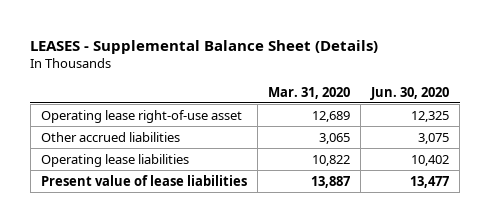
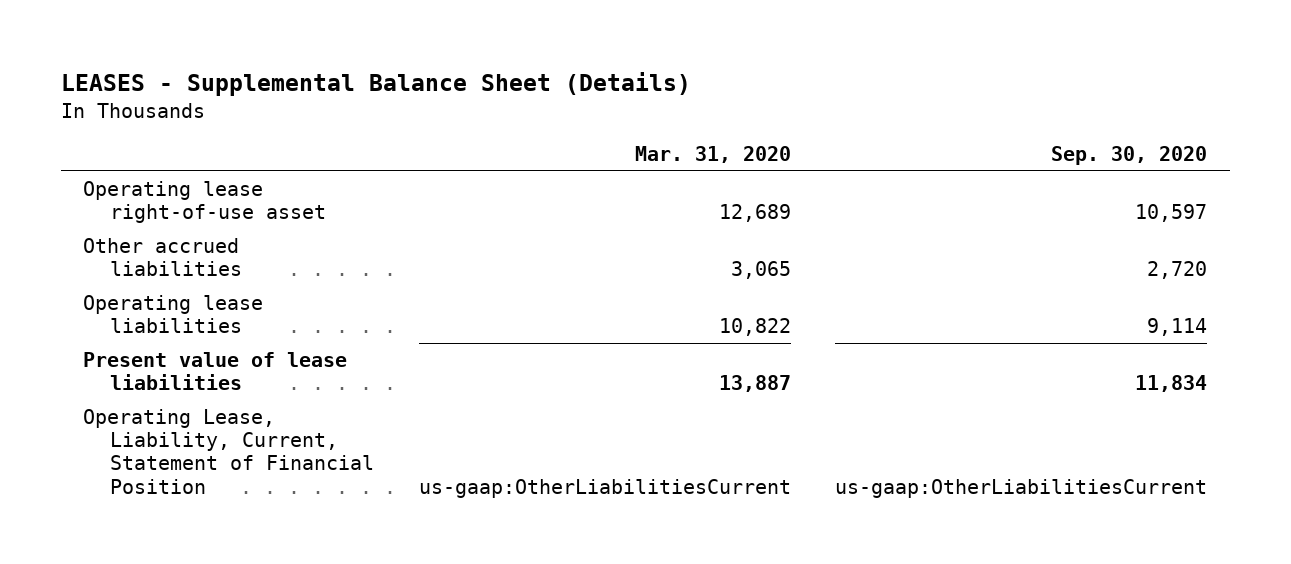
- | Mar. 31, 2020 | Jun. 30, 2020
+ | Mar. 31, 2020 | Sep. 30, 2020
+ Operating Lease, Liability, Current, Statement of Financial Position | us-gaap:OtherLiabilitiesCurrent | us-gaap:OtherLiabilitiesCurrent

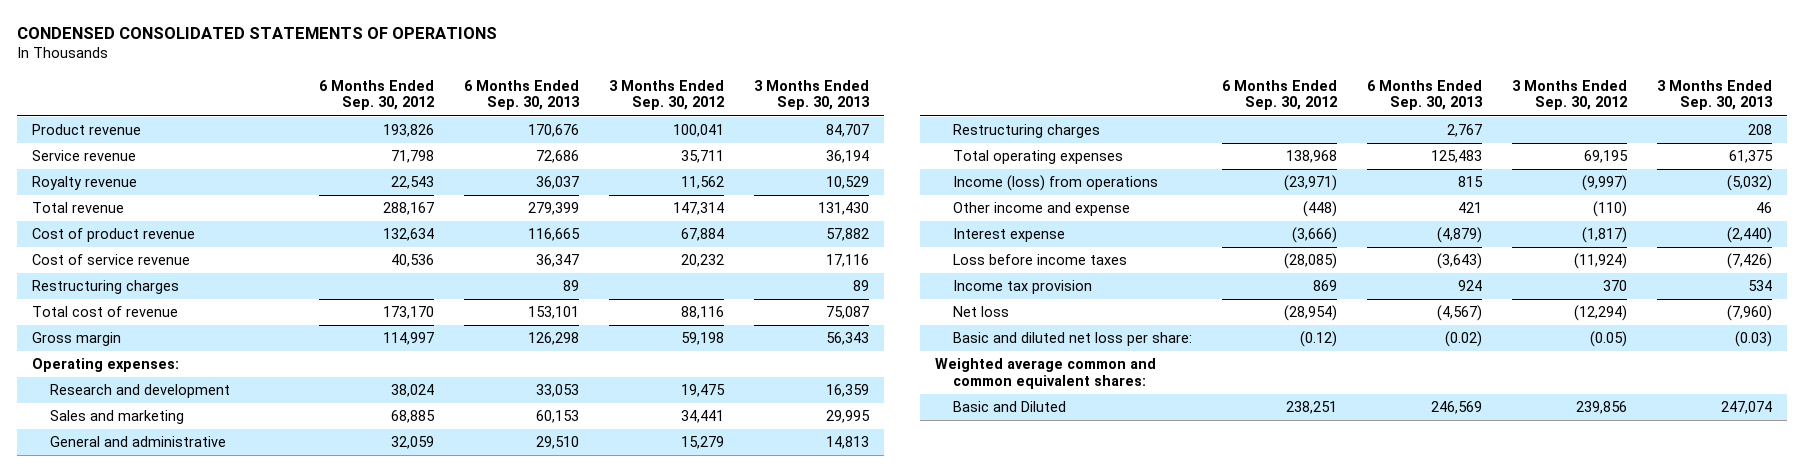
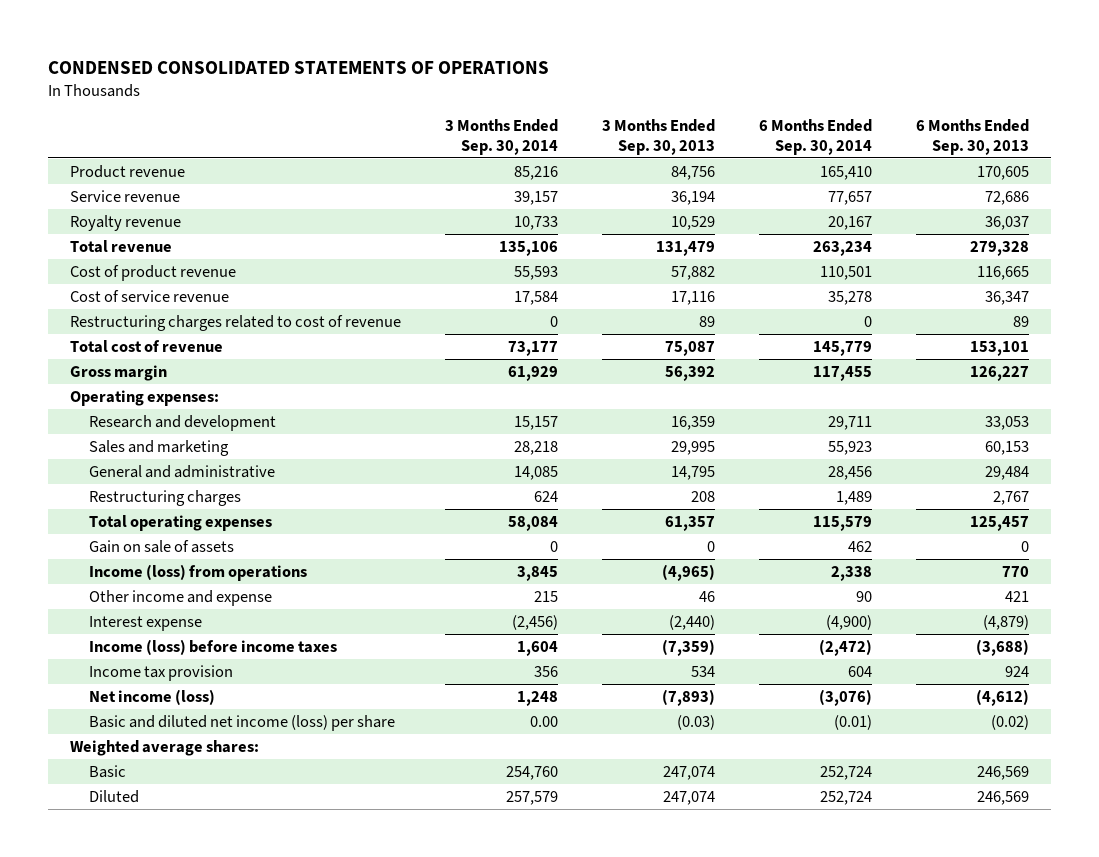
- | 6 Months Ended Sep. 30, 2012 | 6 Months Ended Sep. 30, 2013 | 3 Months Ended Sep. 30, 2012 | 3 Months Ended Sep. 30, 2013
+ | 3 Months Ended Sep. 30, 2014 | 3 Months Ended Sep. 30, 2013 | 6 Months Ended Sep. 30, 2014 | 6 Months Ended Sep. 30, 2013
- Product revenue | 193,826 | 170,676 | 100,041 | 84,707
+ Product revenue | 85,216 | 84,756 | 165,410 | 170,605
- Total revenue | 288,167 | 279,399 | 147,314 | 131,430
+ Total revenue | 135,106 | 131,479 | 263,234 | 279,328
- Restructuring charges | | 89 | | 89
+ Restructuring charges related to cost of revenue | 0 | 89 | 0 | 89
- Gross margin | 114,997 | 126,298 | 59,198 | 56,343
+ Gross margin | 61,929 | 56,392 | 117,455 | 126,227
- General and administrative | 32,059 | 29,510 | 15,279 | 14,813
+ General and administrative | 14,085 | 14,795 | 28,456 | 29,484
- Total operating expenses | 138,968 | 125,483 | 69,195 | 61,375
- Income (loss) from operations | (23,971) | 815 | (9,997) | (5,032)
+ Total operating expenses | 58,084 | 61,357 | 115,579 | 125,457
+ Gain on sale of assets | 0 | 0 | 462 | 0
+ Income (loss) from operations | 3,845 | (4,965) | 2,338 | 770
- Loss before income taxes | (28,085) | (3,643) | (11,924) | (7,426)
+ Income (loss) before income taxes | 1,604 | (7,359) | (2,472) | (3,688)
- Net loss | (28,954) | (4,567) | (12,294) | (7,960)
- Basic and diluted net loss per share: | (0.12) | (0.02) | (0.05) | (0.03)
- Weighted average common and common equivalent shares:
- Basic and Diluted | 238,251 | 246,569 | 239,856 | 247,074
+ Net income (loss) | 1,248 | (7,893) | (3,076) | (4,612)
+ Basic and diluted net income (loss) per share | 0.00 | (0.03) | (0.01) | (0.02)
+ Weighted average shares:
+ Basic | 254,760 | 247,074 | 252,724 | 246,569
+ Diluted | 257,579 | 247,074 | 252,724 | 246,569

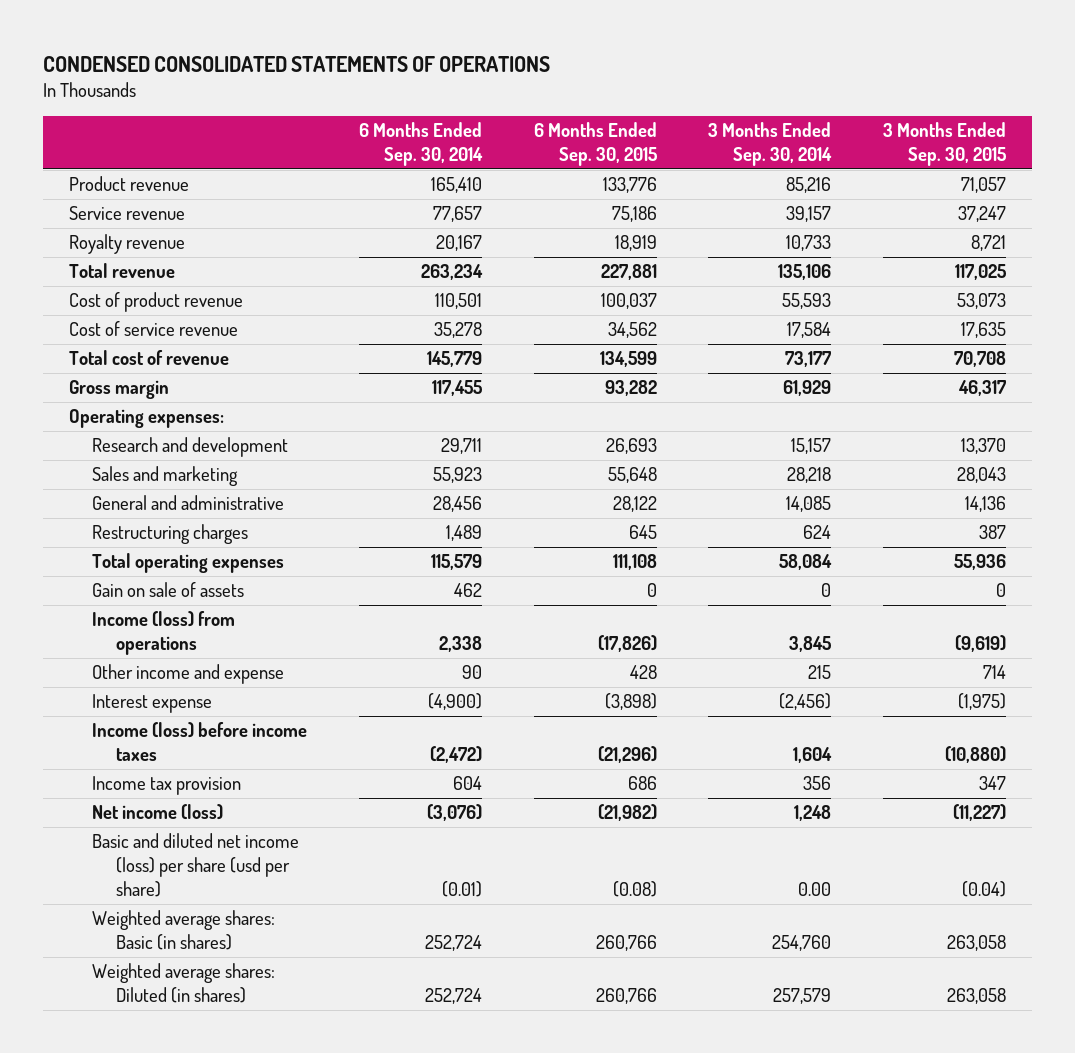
- | 3 Months Ended Sep. 30, 2014 | 3 Months Ended Sep. 30, 2013 | 6 Months Ended Sep. 30, 2014 | 6 Months Ended Sep. 30, 2013
+ | 6 Months Ended Sep. 30, 2014 | 6 Months Ended Sep. 30, 2015 | 3 Months Ended Sep. 30, 2014 | 3 Months Ended Sep. 30, 2015
- Restructuring charges related to cost of revenue | 0 | 89 | 0 | 89
- Basic and diluted net income (loss) per share | 0.00 | (0.03) | (0.01) | (0.02)
- Weighted average shares:
- Basic | 254,760 | 247,074 | 252,724 | 246,569
- Diluted | 257,579 | 247,074 | 252,724 | 246,569
+ Basic and diluted net income (loss) per share (usd per share) | (0.01) | (0.08) | 0.00 | (0.04)
+ Weighted average shares: Basic (in shares) | 252,724 | 260,766 | 254,760 | 263,058
+ Weighted average shares: Diluted (in shares) | 252,724 | 260,766 | 257,579 | 263,058

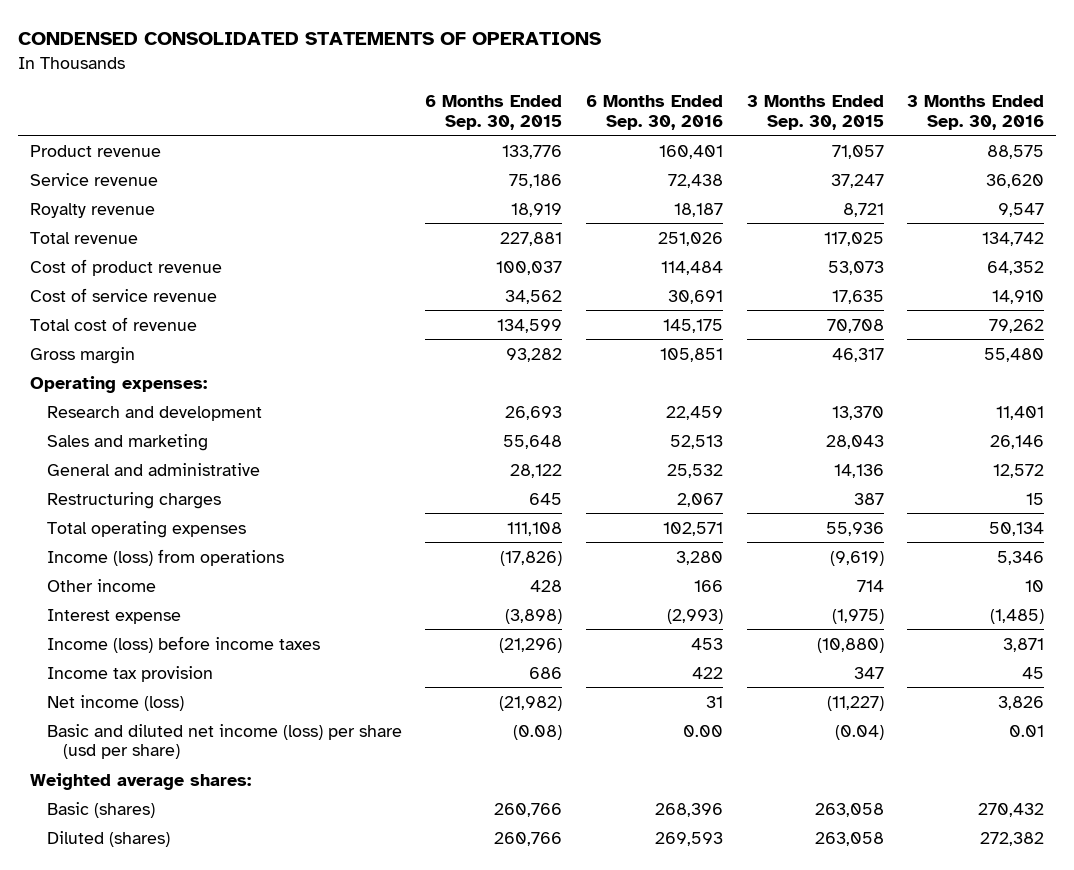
- | 6 Months Ended Sep. 30, 2014 | 6 Months Ended Sep. 30, 2015 | 3 Months Ended Sep. 30, 2014 | 3 Months Ended Sep. 30, 2015
+ | 6 Months Ended Sep. 30, 2015 | 6 Months Ended Sep. 30, 2016 | 3 Months Ended Sep. 30, 2015 | 3 Months Ended Sep. 30, 2016
- Gain on sale of assets | 462 | 0 | 0 | 0
- Other income and expense | 90 | 428 | 215 | 714
+ Other income | 428 | 166 | 714 | 10
- Weighted average shares: Basic (in shares) | 252,724 | 260,766 | 254,760 | 263,058
- Weighted average shares: Diluted (in shares) | 252,724 | 260,766 | 257,579 | 263,058
+ Weighted average shares:
+ Basic (shares) | 260,766 | 268,396 | 263,058 | 270,432
+ Diluted (shares) | 260,766 | 269,593 | 263,058 | 272,382

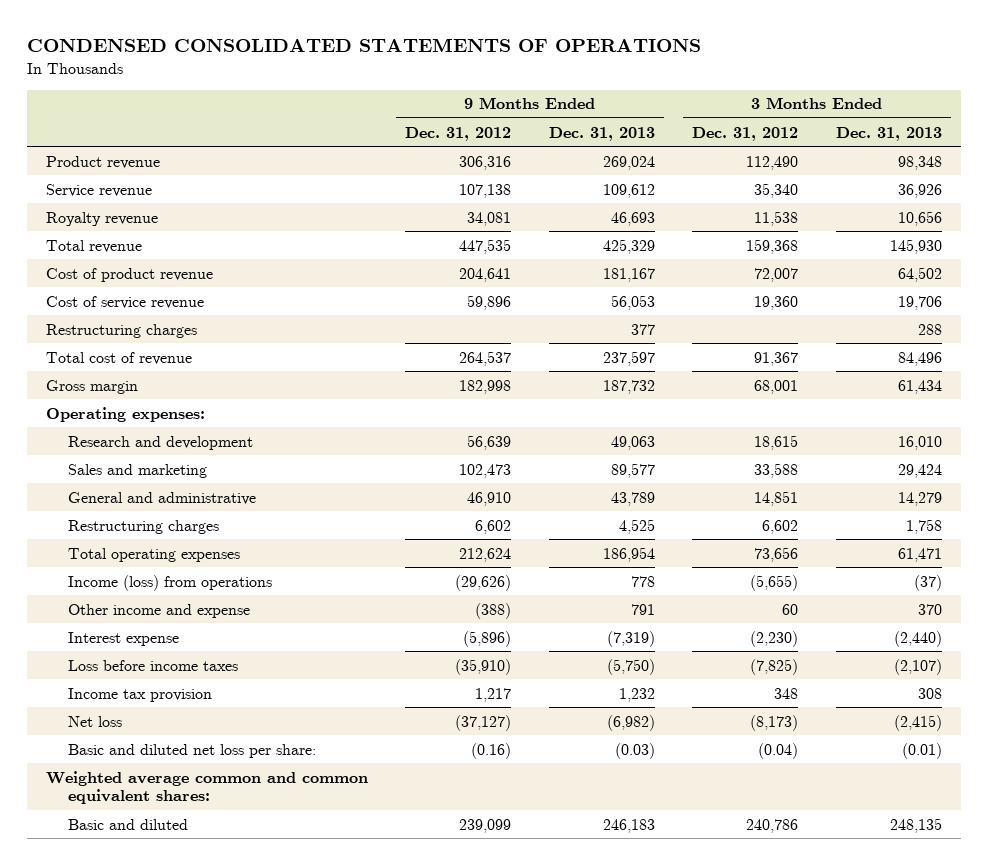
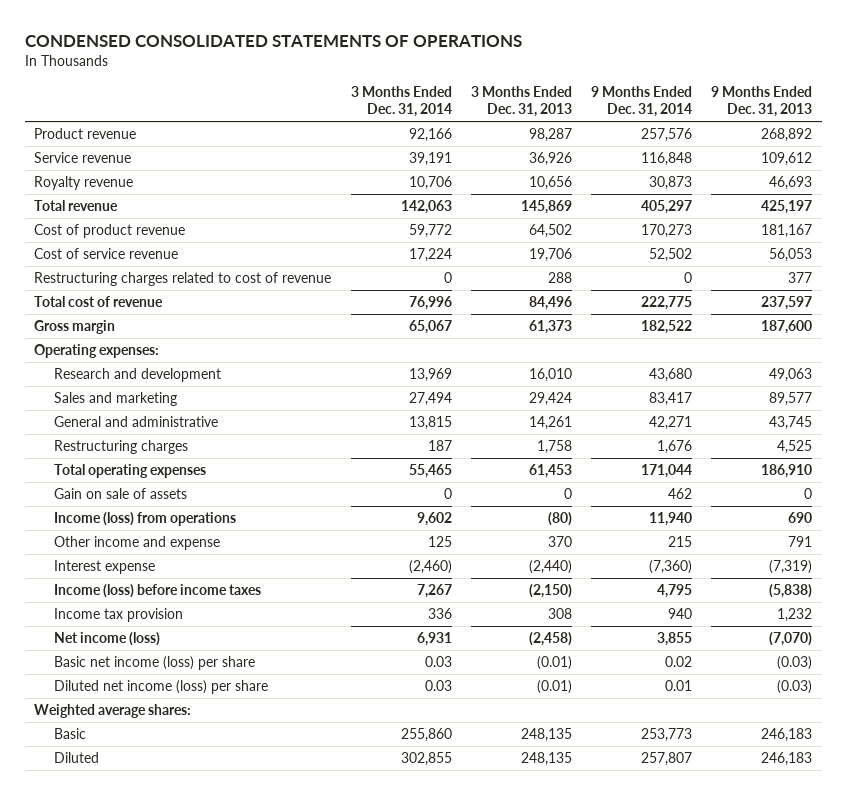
- | 9 Months Ended Dec. 31, 2012 | 9 Months Ended Dec. 31, 2013 | 3 Months Ended Dec. 31, 2012 | 3 Months Ended Dec. 31, 2013
+ | 3 Months Ended Dec. 31, 2014 | 3 Months Ended Dec. 31, 2013 | 9 Months Ended Dec. 31, 2014 | 9 Months Ended Dec. 31, 2013
- Product revenue | 306,316 | 269,024 | 112,490 | 98,348
+ Product revenue | 92,166 | 98,287 | 257,576 | 268,892
- Total revenue | 447,535 | 425,329 | 159,368 | 145,930
+ Total revenue | 142,063 | 145,869 | 405,297 | 425,197
- Restructuring charges | | 377 | | 288
+ Restructuring charges related to cost of revenue | 0 | 288 | 0 | 377
- Gross margin | 182,998 | 187,732 | 68,001 | 61,434
+ Gross margin | 65,067 | 61,373 | 182,522 | 187,600
- General and administrative | 46,910 | 43,789 | 14,851 | 14,279
+ General and administrative | 13,815 | 14,261 | 42,271 | 43,745
- Total operating expenses | 212,624 | 186,954 | 73,656 | 61,471
- Income (loss) from operations | (29,626) | 778 | (5,655) | (37)
+ Total operating expenses | 55,465 | 61,453 | 171,044 | 186,910
+ Gain on sale of assets | 0 | 0 | 462 | 0
+ Income (loss) from operations | 9,602 | (80) | 11,940 | 690
- Loss before income taxes | (35,910) | (5,750) | (7,825) | (2,107)
+ Income (loss) before income taxes | 7,267 | (2,150) | 4,795 | (5,838)
- Net loss | (37,127) | (6,982) | (8,173) | (2,415)
- Basic and diluted net loss per share: | (0.16) | (0.03) | (0.04) | (0.01)
- Weighted average common and common equivalent shares:
- Basic and diluted | 239,099 | 246,183 | 240,786 | 248,135
+ Net income (loss) | 6,931 | (2,458) | 3,855 | (7,070)
+ Basic net income (loss) per share | 0.03 | (0.01) | 0.02 | (0.03)
+ Diluted net income (loss) per share | 0.03 | (0.01) | 0.01 | (0.03)
+ Weighted average shares:
+ Basic | 255,860 | 248,135 | 253,773 | 246,183
+ Diluted | 302,855 | 248,135 | 257,807 | 246,183

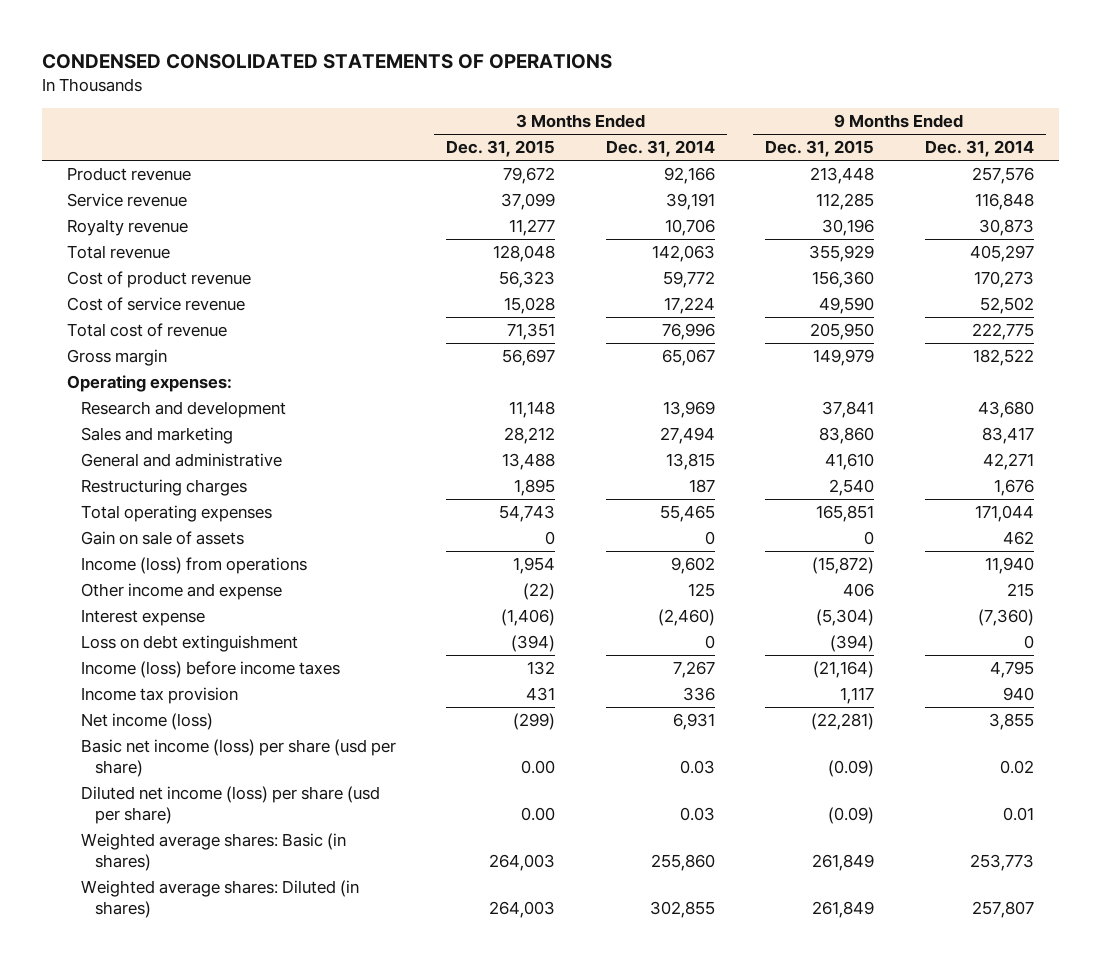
- | 3 Months Ended Dec. 31, 2014 | 3 Months Ended Dec. 31, 2013 | 9 Months Ended Dec. 31, 2014 | 9 Months Ended Dec. 31, 2013
+ | 3 Months Ended Dec. 31, 2015 | 3 Months Ended Dec. 31, 2014 | 9 Months Ended Dec. 31, 2015 | 9 Months Ended Dec. 31, 2014
- Restructuring charges related to cost of revenue | 0 | 288 | 0 | 377
+ Loss on debt extinguishment | (394) | 0 | (394) | 0
- Basic net income (loss) per share | 0.03 | (0.01) | 0.02 | (0.03)
- Diluted net income (loss) per share | 0.03 | (0.01) | 0.01 | (0.03)
- Weighted average shares:
- Basic | 255,860 | 248,135 | 253,773 | 246,183
- Diluted | 302,855 | 248,135 | 257,807 | 246,183
+ Basic net income (loss) per share (usd per share) | 0.00 | 0.03 | (0.09) | 0.02
+ Diluted net income (loss) per share (usd per share) | 0.00 | 0.03 | (0.09) | 0.01
+ Weighted average shares: Basic (in shares) | 264,003 | 255,860 | 261,849 | 253,773
+ Weighted average shares: Diluted (in shares) | 264,003 | 302,855 | 261,849 | 257,807

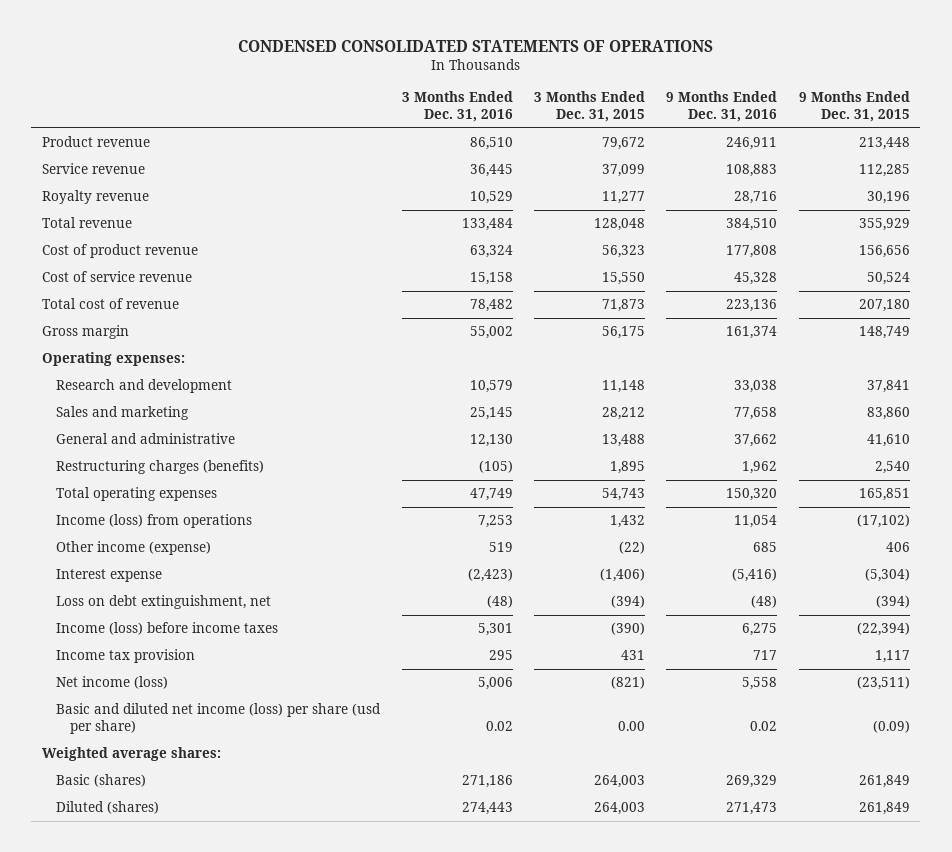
- | 3 Months Ended Dec. 31, 2015 | 3 Months Ended Dec. 31, 2014 | 9 Months Ended Dec. 31, 2015 | 9 Months Ended Dec. 31, 2014
+ | 3 Months Ended Dec. 31, 2016 | 3 Months Ended Dec. 31, 2015 | 9 Months Ended Dec. 31, 2016 | 9 Months Ended Dec. 31, 2015
- Cost of product revenue | 56,323 | 59,772 | 156,360 | 170,273
- Cost of service revenue | 15,028 | 17,224 | 49,590 | 52,502
- Total cost of revenue | 71,351 | 76,996 | 205,950 | 222,775
- Gross margin | 56,697 | 65,067 | 149,979 | 182,522
+ Cost of product revenue | 63,324 | 56,323 | 177,808 | 156,656
+ Cost of service revenue | 15,158 | 15,550 | 45,328 | 50,524
+ Total cost of revenue | 78,482 | 71,873 | 223,136 | 207,180
+ Gross margin | 55,002 | 56,175 | 161,374 | 148,749
- Restructuring charges | 1,895 | 187 | 2,540 | 1,676
+ Restructuring charges (benefits) | (105) | 1,895 | 1,962 | 2,540
- Gain on sale of assets | 0 | 0 | 0 | 462
- Income (loss) from operations | 1,954 | 9,602 | (15,872) | 11,940
- Other income and expense | (22) | 125 | 406 | 215
+ Income (loss) from operations | 7,253 | 1,432 | 11,054 | (17,102)
+ Other income (expense) | 519 | (22) | 685 | 406
- Loss on debt extinguishment | (394) | 0 | (394) | 0
- Income (loss) before income taxes | 132 | 7,267 | (21,164) | 4,795
+ Loss on debt extinguishment, net | (48) | (394) | (48) | (394)
+ Income (loss) before income taxes | 5,301 | (390) | 6,275 | (22,394)
- Net income (loss) | (299) | 6,931 | (22,281) | 3,855
- Basic net income (loss) per share (usd per share) | 0.00 | 0.03 | (0.09) | 0.02
- Diluted net income (loss) per share (usd per share) | 0.00 | 0.03 | (0.09) | 0.01
- Weighted average shares: Basic (in shares) | 264,003 | 255,860 | 261,849 | 253,773
- Weighted average shares: Diluted (in shares) | 264,003 | 302,855 | 261,849 | 257,807
+ Net income (loss) | 5,006 | (821) | 5,558 | (23,511)
+ Basic and diluted net income (loss) per share (usd per share) | 0.02 | 0.00 | 0.02 | (0.09)
+ Weighted average shares:
+ Basic (shares) | 271,186 | 264,003 | 269,329 | 261,849
+ Diluted (shares) | 274,443 | 264,003 | 271,473 | 261,849

